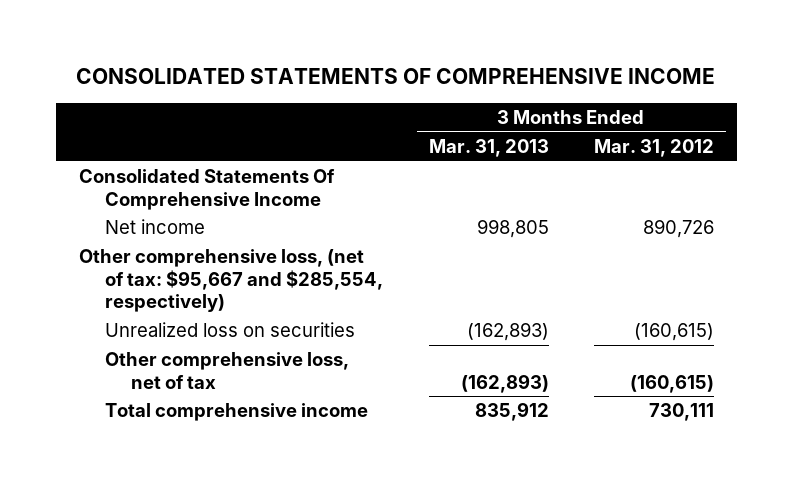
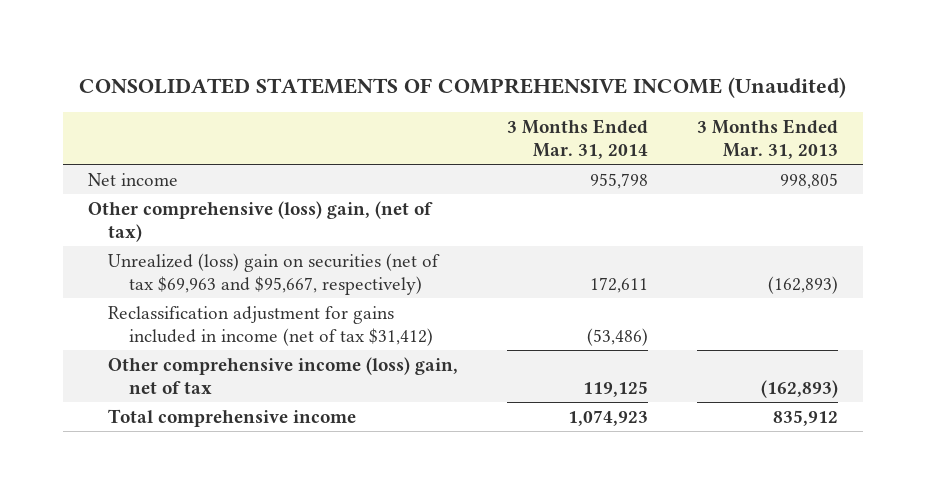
- CONSOLIDATED STATEMENTS OF COMPREHENSIVE INCOME
+ CONSOLIDATED STATEMENTS OF COMPREHENSIVE INCOME (Unaudited)
- | 3 Months Ended Mar. 31, 2013 | 3 Months Ended Mar. 31, 2012
+ | 3 Months Ended Mar. 31, 2014 | 3 Months Ended Mar. 31, 2013
- Consolidated Statements Of Comprehensive Income
- Other comprehensive loss, (net of tax: $95,667 and $285,554, respectively)
- Unrealized loss on securities | (162,893) | (160,615)
- Other comprehensive loss, net of tax | (162,893) | (160,615)
+ Other comprehensive (loss) gain, (net of tax)
+ Unrealized (loss) gain on securities (net of tax $69,963 and $95,667, respectively) | 172,611 | (162,893)
+ Reclassification adjustment for gains included in income (net of tax $31,412) | (53,486) |
+ Other comprehensive income (loss) gain, net of tax | 119,125 | (162,893)

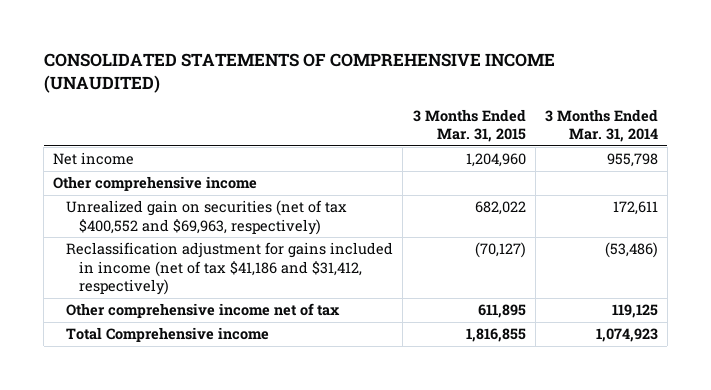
- CONSOLIDATED STATEMENTS OF COMPREHENSIVE INCOME (Unaudited)
+ CONSOLIDATED STATEMENTS OF COMPREHENSIVE INCOME (UNAUDITED)
- | 3 Months Ended Mar. 31, 2014 | 3 Months Ended Mar. 31, 2013
+ | 3 Months Ended Mar. 31, 2015 | 3 Months Ended Mar. 31, 2014
- Other comprehensive (loss) gain, (net of tax)
- Unrealized (loss) gain on securities (net of tax $69,963 and $95,667, respectively) | 172,611 | (162,893)
- Reclassification adjustment for gains included in income (net of tax $31,412) | (53,486) |
- Other comprehensive income (loss) gain, net of tax | 119,125 | (162,893)
- Total comprehensive income | 1,074,923 | 835,912
+ Other comprehensive income
+ Unrealized gain on securities (net of tax $400,552 and $69,963, respectively) | 682,022 | 172,611
+ Reclassification adjustment for gains included in income (net of tax $41,186 and $31,412, respectively) | (70,127) | (53,486)
+ Other comprehensive income net of tax | 611,895 | 119,125
+ Total Comprehensive income | 1,816,855 | 1,074,923

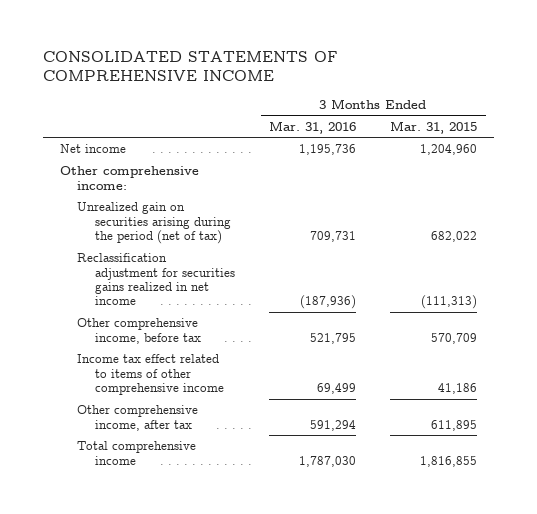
- CONSOLIDATED STATEMENTS OF COMPREHENSIVE INCOME (UNAUDITED)
+ CONSOLIDATED STATEMENTS OF COMPREHENSIVE INCOME
- | 3 Months Ended Mar. 31, 2015 | 3 Months Ended Mar. 31, 2014
+ | 3 Months Ended Mar. 31, 2016 | 3 Months Ended Mar. 31, 2015
- Other comprehensive income
- Unrealized gain on securities (net of tax $400,552 and $69,963, respectively) | 682,022 | 172,611
- Reclassification adjustment for gains included in income (net of tax $41,186 and $31,412, respectively) | (70,127) | (53,486)
- Other comprehensive income net of tax | 611,895 | 119,125
- Total Comprehensive income | 1,816,855 | 1,074,923
+ Other comprehensive income:
+ Unrealized gain on securities arising during the period (net of tax) | 709,731 | 682,022
+ Reclassification adjustment for securities gains realized in net income | (187,936) | (111,313)
+ Other comprehensive income, before tax | 521,795 | 570,709
+ Income tax effect related to items of other comprehensive income | 69,499 | 41,186
+ Other comprehensive income, after tax | 591,294 | 611,895
+ Total comprehensive income | 1,787,030 | 1,816,855

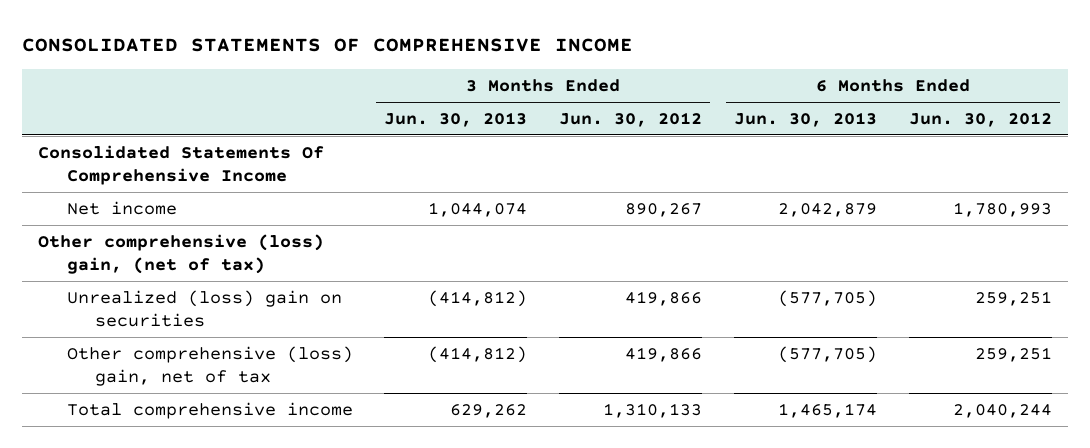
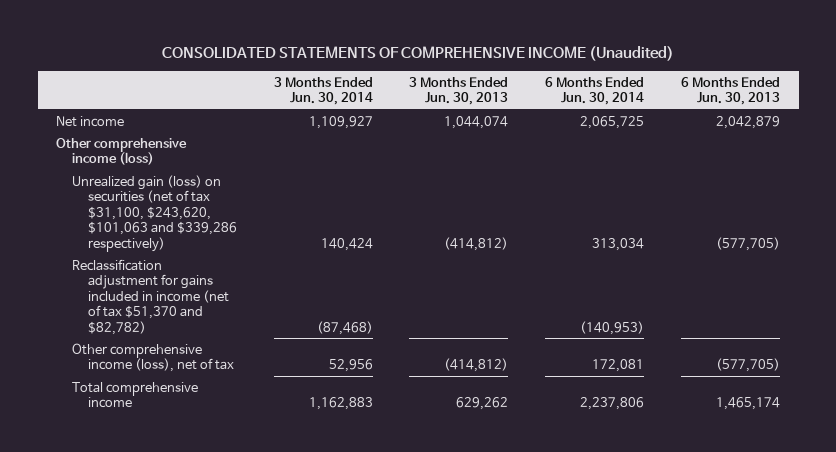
- CONSOLIDATED STATEMENTS OF COMPREHENSIVE INCOME
+ CONSOLIDATED STATEMENTS OF COMPREHENSIVE INCOME (Unaudited)
- | 3 Months Ended Jun. 30, 2013 | 3 Months Ended Jun. 30, 2012 | 6 Months Ended Jun. 30, 2013 | 6 Months Ended Jun. 30, 2012
+ | 3 Months Ended Jun. 30, 2014 | 3 Months Ended Jun. 30, 2013 | 6 Months Ended Jun. 30, 2014 | 6 Months Ended Jun. 30, 2013
- Consolidated Statements Of Comprehensive Income
- Other comprehensive (loss) gain, (net of tax)
- Unrealized (loss) gain on securities | (414,812) | 419,866 | (577,705) | 259,251
- Other comprehensive (loss) gain, net of tax | (414,812) | 419,866 | (577,705) | 259,251
+ Other comprehensive income (loss)
+ Unrealized gain (loss) on securities (net of tax $31,100, $243,620, $101,063 and $339,286 respectively) | 140,424 | (414,812) | 313,034 | (577,705)
+ Reclassification adjustment for gains included in income (net of tax $51,370 and $82,782) | (87,468) | | (140,953) |
+ Other comprehensive income (loss), net of tax | 52,956 | (414,812) | 172,081 | (577,705)

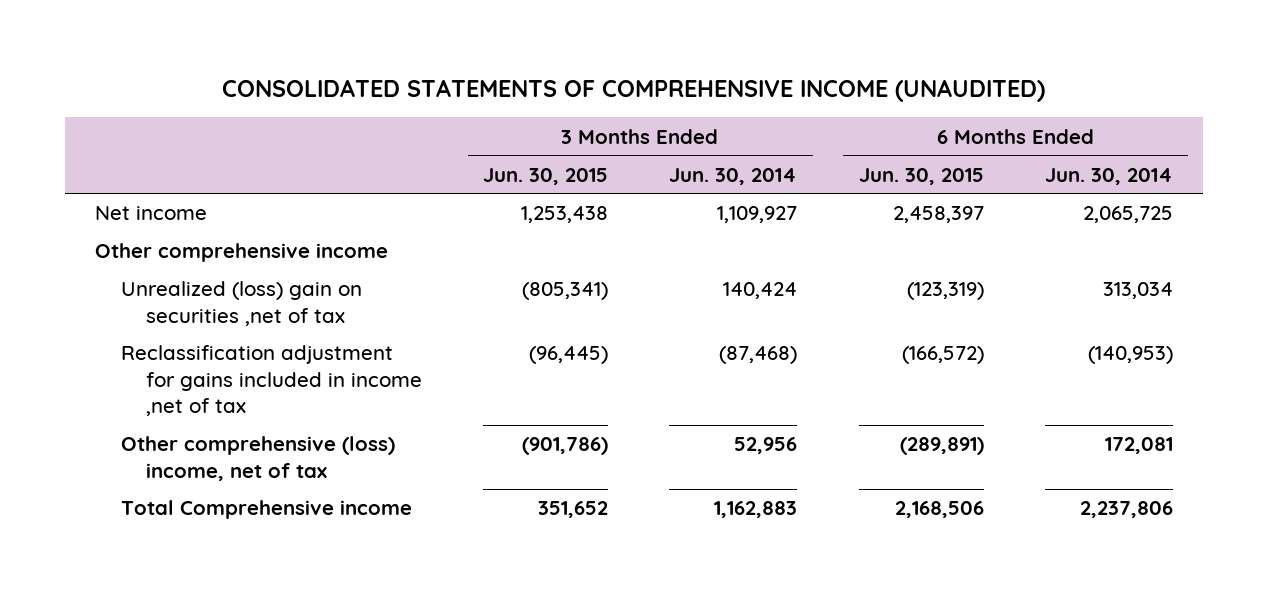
- CONSOLIDATED STATEMENTS OF COMPREHENSIVE INCOME (Unaudited)
+ CONSOLIDATED STATEMENTS OF COMPREHENSIVE INCOME (UNAUDITED)
- | 3 Months Ended Jun. 30, 2014 | 3 Months Ended Jun. 30, 2013 | 6 Months Ended Jun. 30, 2014 | 6 Months Ended Jun. 30, 2013
+ | 3 Months Ended Jun. 30, 2015 | 3 Months Ended Jun. 30, 2014 | 6 Months Ended Jun. 30, 2015 | 6 Months Ended Jun. 30, 2014
- Other comprehensive income (loss)
- Unrealized gain (loss) on securities (net of tax $31,100, $243,620, $101,063 and $339,286 respectively) | 140,424 | (414,812) | 313,034 | (577,705)
- Reclassification adjustment for gains included in income (net of tax $51,370 and $82,782) | (87,468) | | (140,953) |
- Other comprehensive income (loss), net of tax | 52,956 | (414,812) | 172,081 | (577,705)
- Total comprehensive income | 1,162,883 | 629,262 | 2,237,806 | 1,465,174
+ Other comprehensive income
+ Unrealized (loss) gain on securities ,net of tax | (805,341) | 140,424 | (123,319) | 313,034
+ Reclassification adjustment for gains included in income ,net of tax | (96,445) | (87,468) | (166,572) | (140,953)
+ Other comprehensive (loss) income, net of tax | (901,786) | 52,956 | (289,891) | 172,081
+ Total Comprehensive income | 351,652 | 1,162,883 | 2,168,506 | 2,237,806

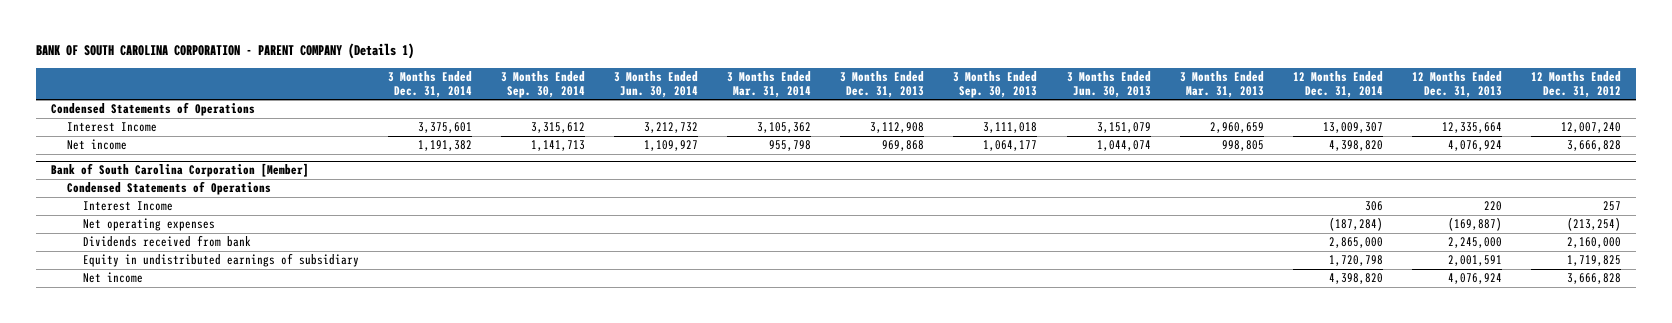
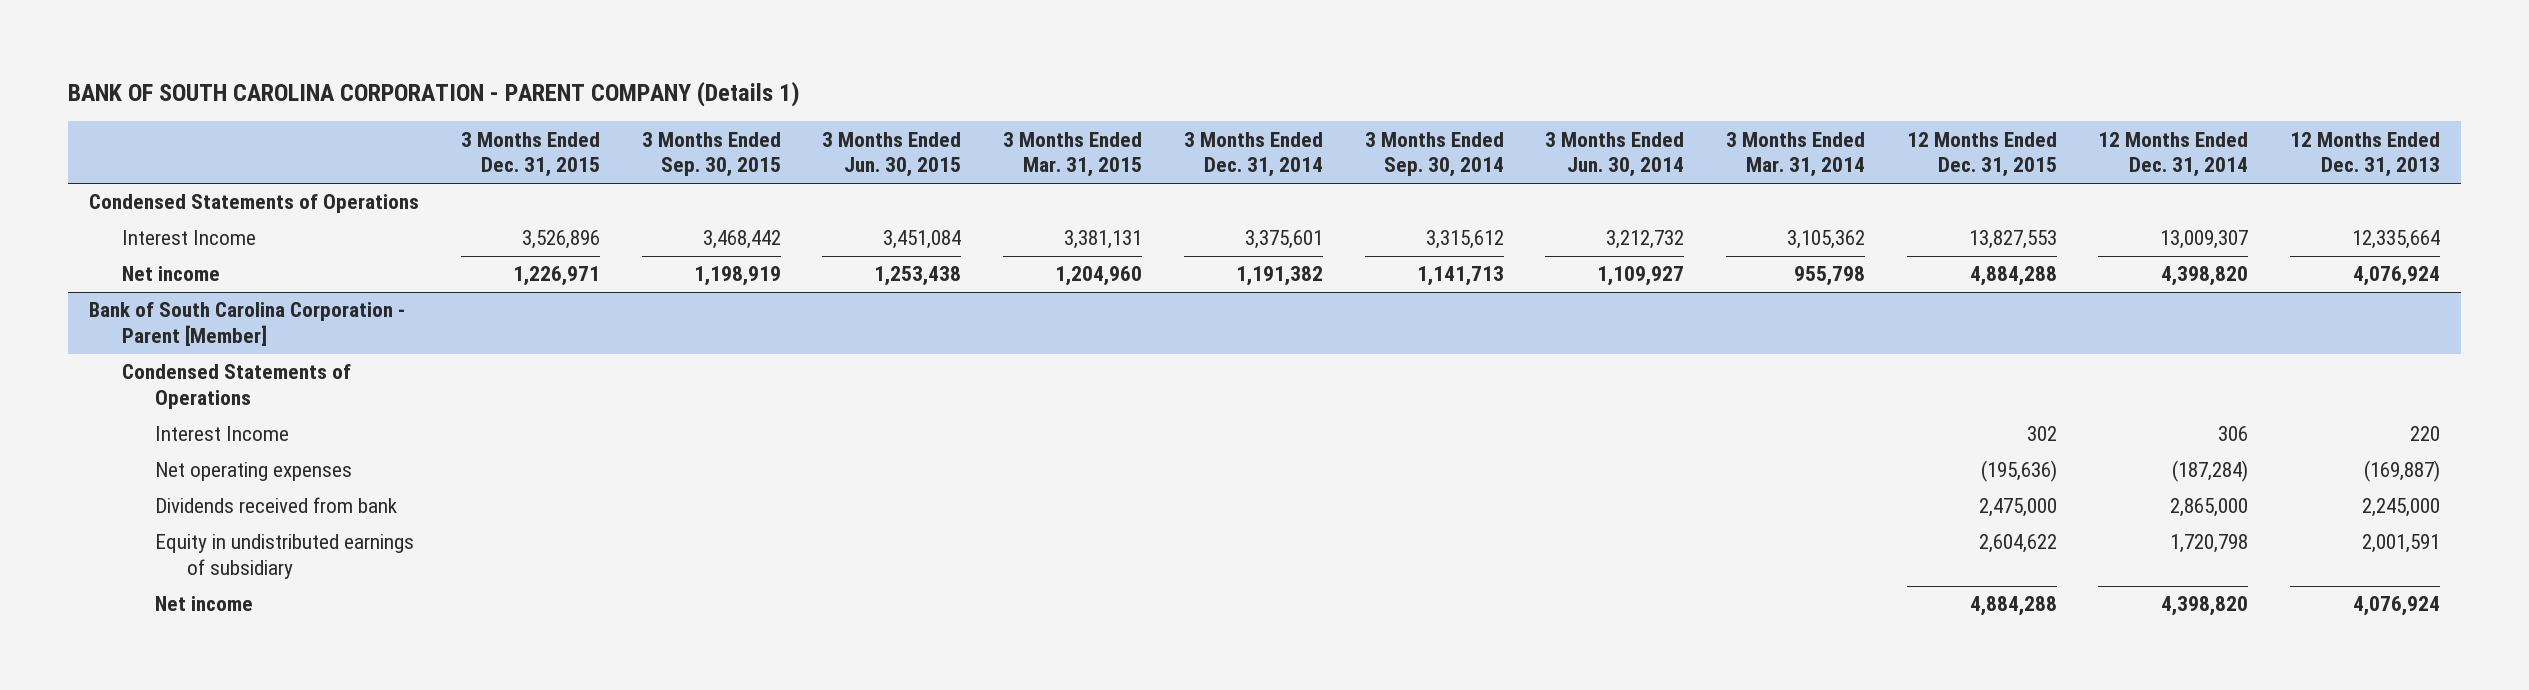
- | 3 Months Ended Dec. 31, 2014 | 3 Months Ended Sep. 30, 2014 | 3 Months Ended Jun. 30, 2014 | 3 Months Ended Mar. 31, 2014 | 3 Months Ended Dec. 31, 2013 | 3 Months Ended Sep. 30, 2013 | 3 Months Ended Jun. 30, 2013 | 3 Months Ended Mar. 31, 2013 | 12 Months Ended Dec. 31, 2014 | 12 Months Ended Dec. 31, 2013 | 12 Months Ended Dec. 31, 2012
+ | 3 Months Ended Dec. 31, 2015 | 3 Months Ended Sep. 30, 2015 | 3 Months Ended Jun. 30, 2015 | 3 Months Ended Mar. 31, 2015 | 3 Months Ended Dec. 31, 2014 | 3 Months Ended Sep. 30, 2014 | 3 Months Ended Jun. 30, 2014 | 3 Months Ended Mar. 31, 2014 | 12 Months Ended Dec. 31, 2015 | 12 Months Ended Dec. 31, 2014 | 12 Months Ended Dec. 31, 2013
- Bank of South Carolina Corporation [Member]
+ Bank of South Carolina Corporation - Parent [Member]

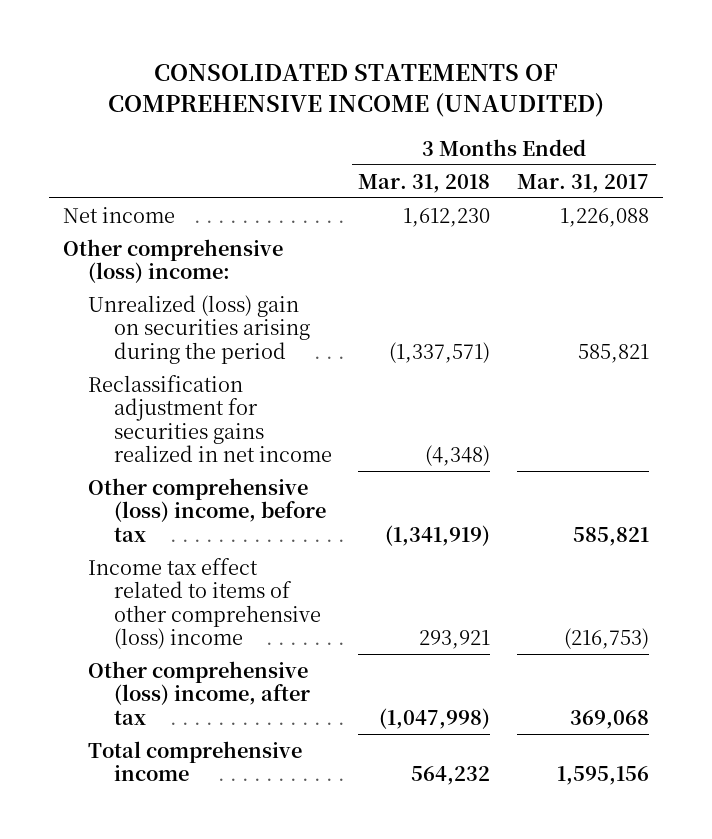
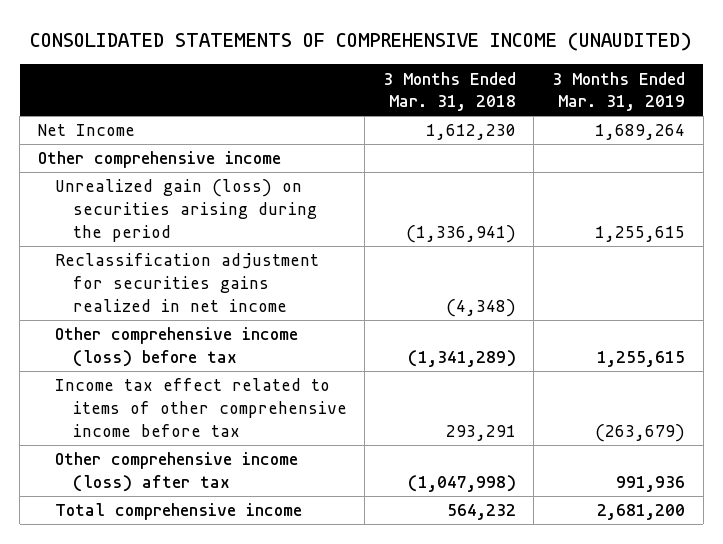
- | 3 Months Ended Mar. 31, 2018 | 3 Months Ended Mar. 31, 2017
+ | 3 Months Ended Mar. 31, 2018 | 3 Months Ended Mar. 31, 2019
- Net income | 1,612,230 | 1,226,088
- Other comprehensive (loss) income:
- Unrealized (loss) gain on securities arising during the period | (1,337,571) | 585,821
+ Net Income | 1,612,230 | 1,689,264
+ Other comprehensive income
+ Unrealized gain (loss) on securities arising during the period | (1,336,941) | 1,255,615
- Other comprehensive (loss) income, before tax | (1,341,919) | 585,821
- Income tax effect related to items of other comprehensive (loss) income | 293,921 | (216,753)
- Other comprehensive (loss) income, after tax | (1,047,998) | 369,068
+ Other comprehensive income (loss) before tax | (1,341,289) | 1,255,615
+ Income tax effect related to items of other comprehensive income before tax | 293,291 | (263,679)
+ Other comprehensive income (loss) after tax | (1,047,998) | 991,936

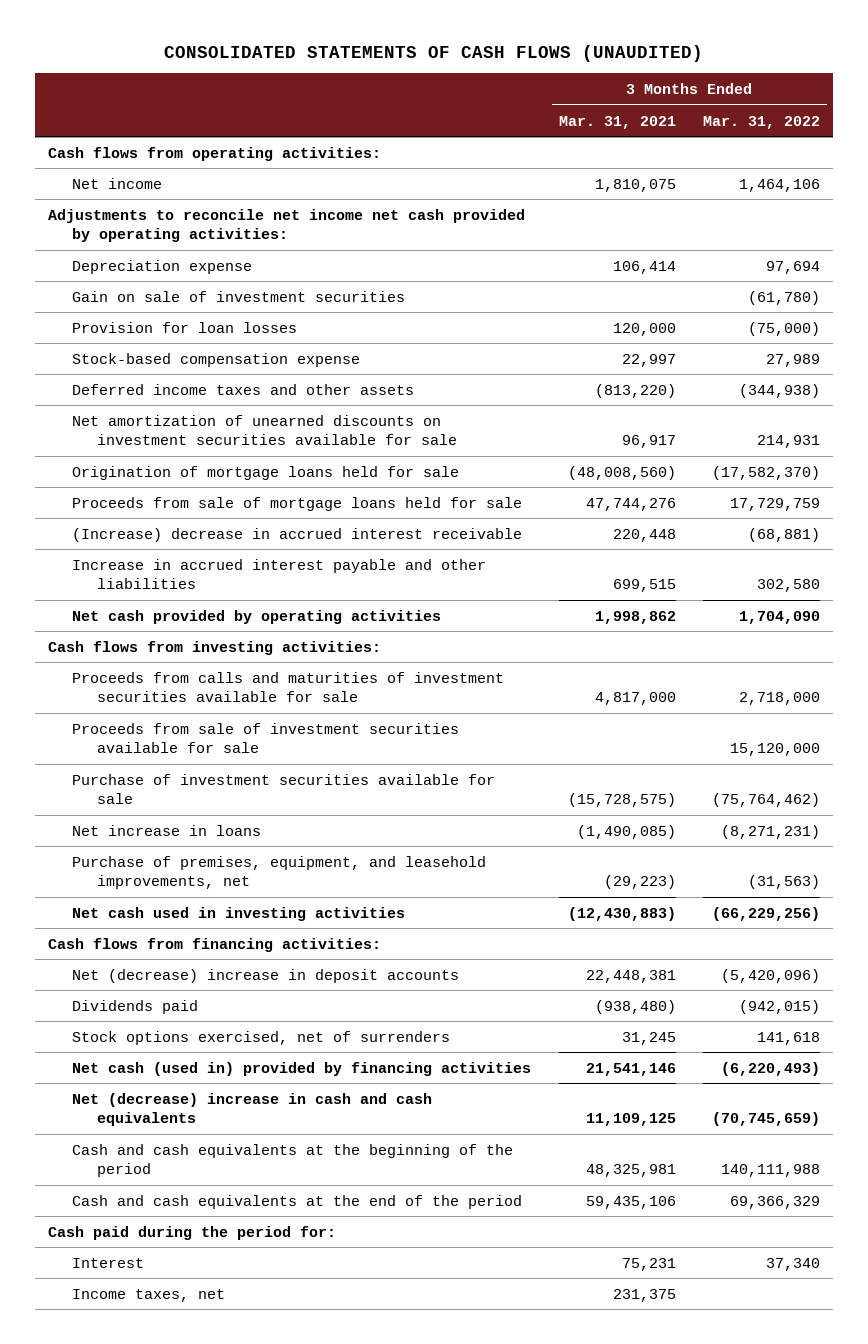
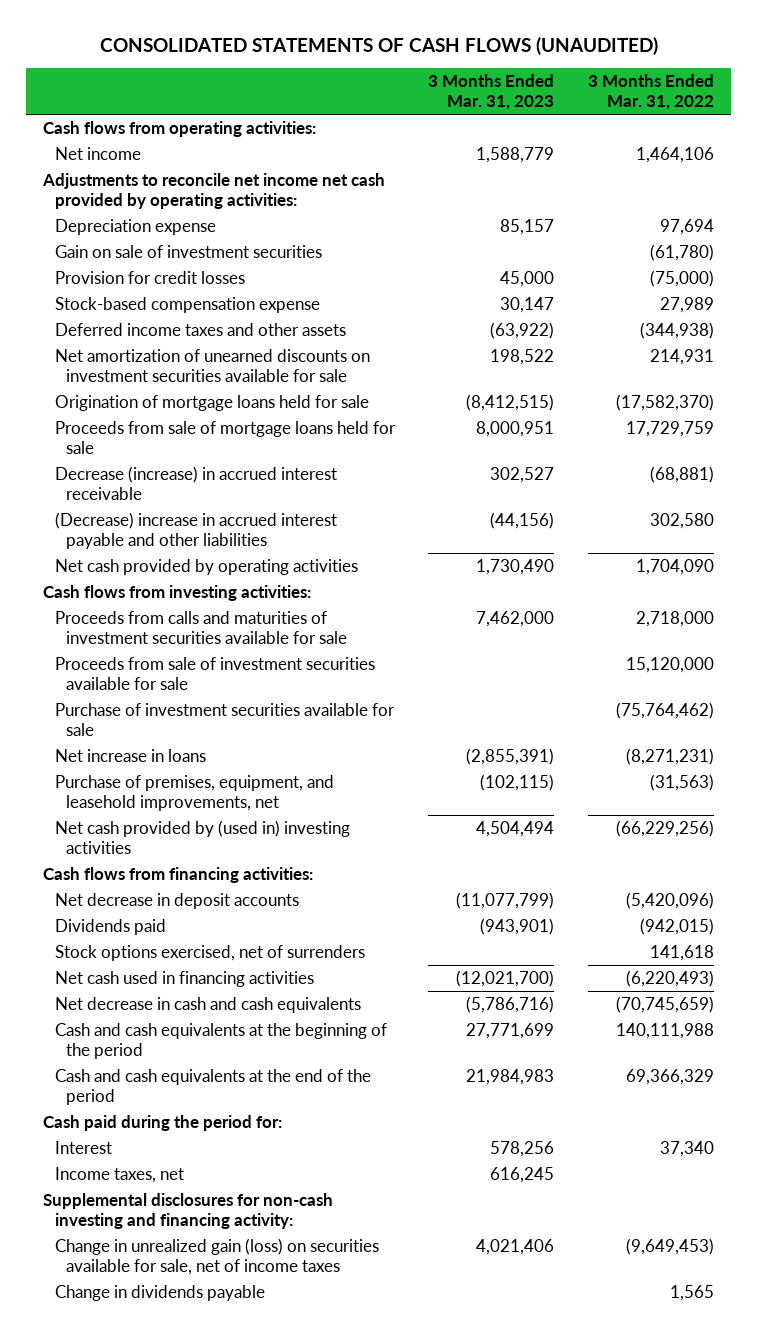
- | 3 Months Ended Mar. 31, 2021 | 3 Months Ended Mar. 31, 2022
+ | 3 Months Ended Mar. 31, 2023 | 3 Months Ended Mar. 31, 2022
- Provision for loan losses | 120,000 | (75,000)
+ Provision for credit losses | 45,000 | (75,000)
- (Increase) decrease in accrued interest receivable | 220,448 | (68,881)
- Increase in accrued interest payable and other liabilities | 699,515 | 302,580
+ Decrease (increase) in accrued interest receivable | 302,527 | (68,881)
+ (Decrease) increase in accrued interest payable and other liabilities | (44,156) | 302,580
- Net cash used in investing activities | (12,430,883) | (66,229,256)
+ Net cash provided by (used in) investing activities | 4,504,494 | (66,229,256)
- Net (decrease) increase in deposit accounts | 22,448,381 | (5,420,096)
+ Net decrease in deposit accounts | (11,077,799) | (5,420,096)
- Net cash (used in) provided by financing activities | 21,541,146 | (6,220,493)
- Net (decrease) increase in cash and cash equivalents | 11,109,125 | (70,745,659)
+ Net cash used in financing activities | (12,021,700) | (6,220,493)
+ Net decrease in cash and cash equivalents | (5,786,716) | (70,745,659)
+ Supplemental disclosures for non-cash investing and financing activity:
+ Change in unrealized gain (loss) on securities available for sale, net of income taxes | 4,021,406 | (9,649,453)
+ Change in dividends payable | | 1,565

